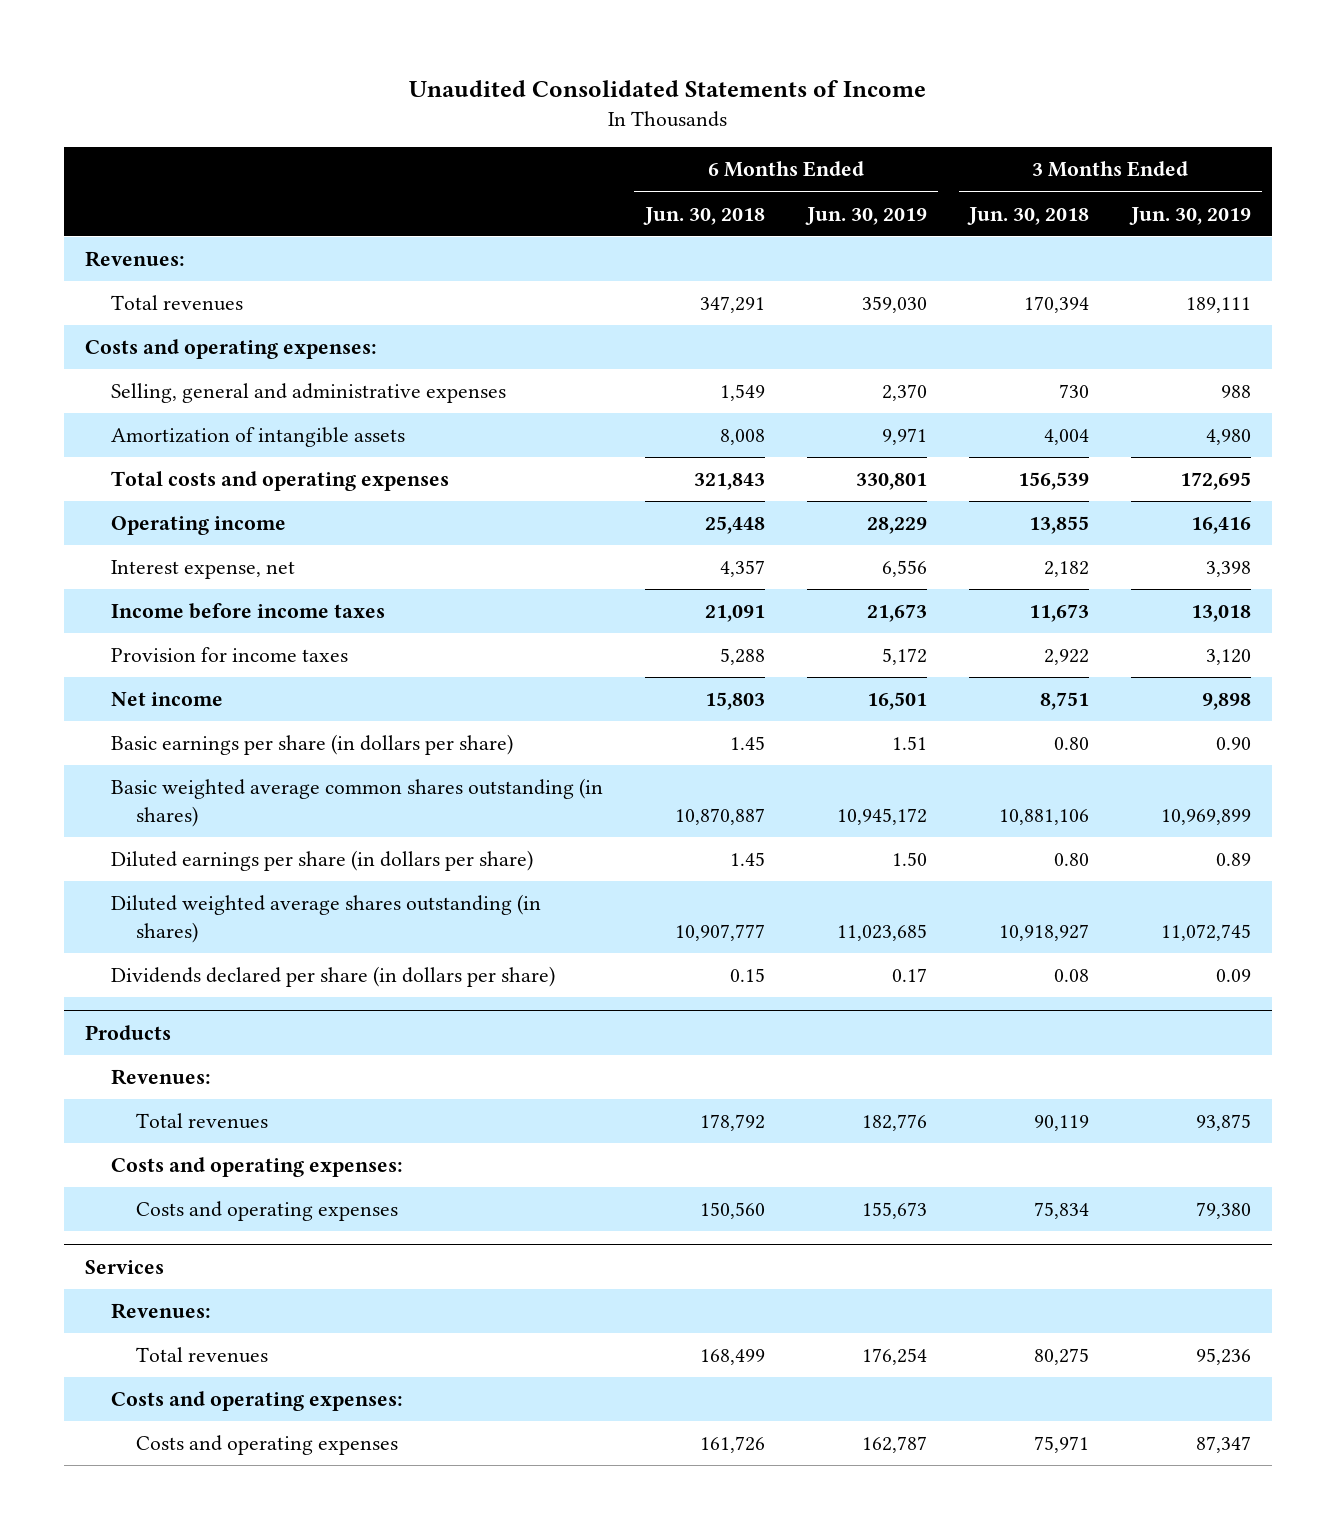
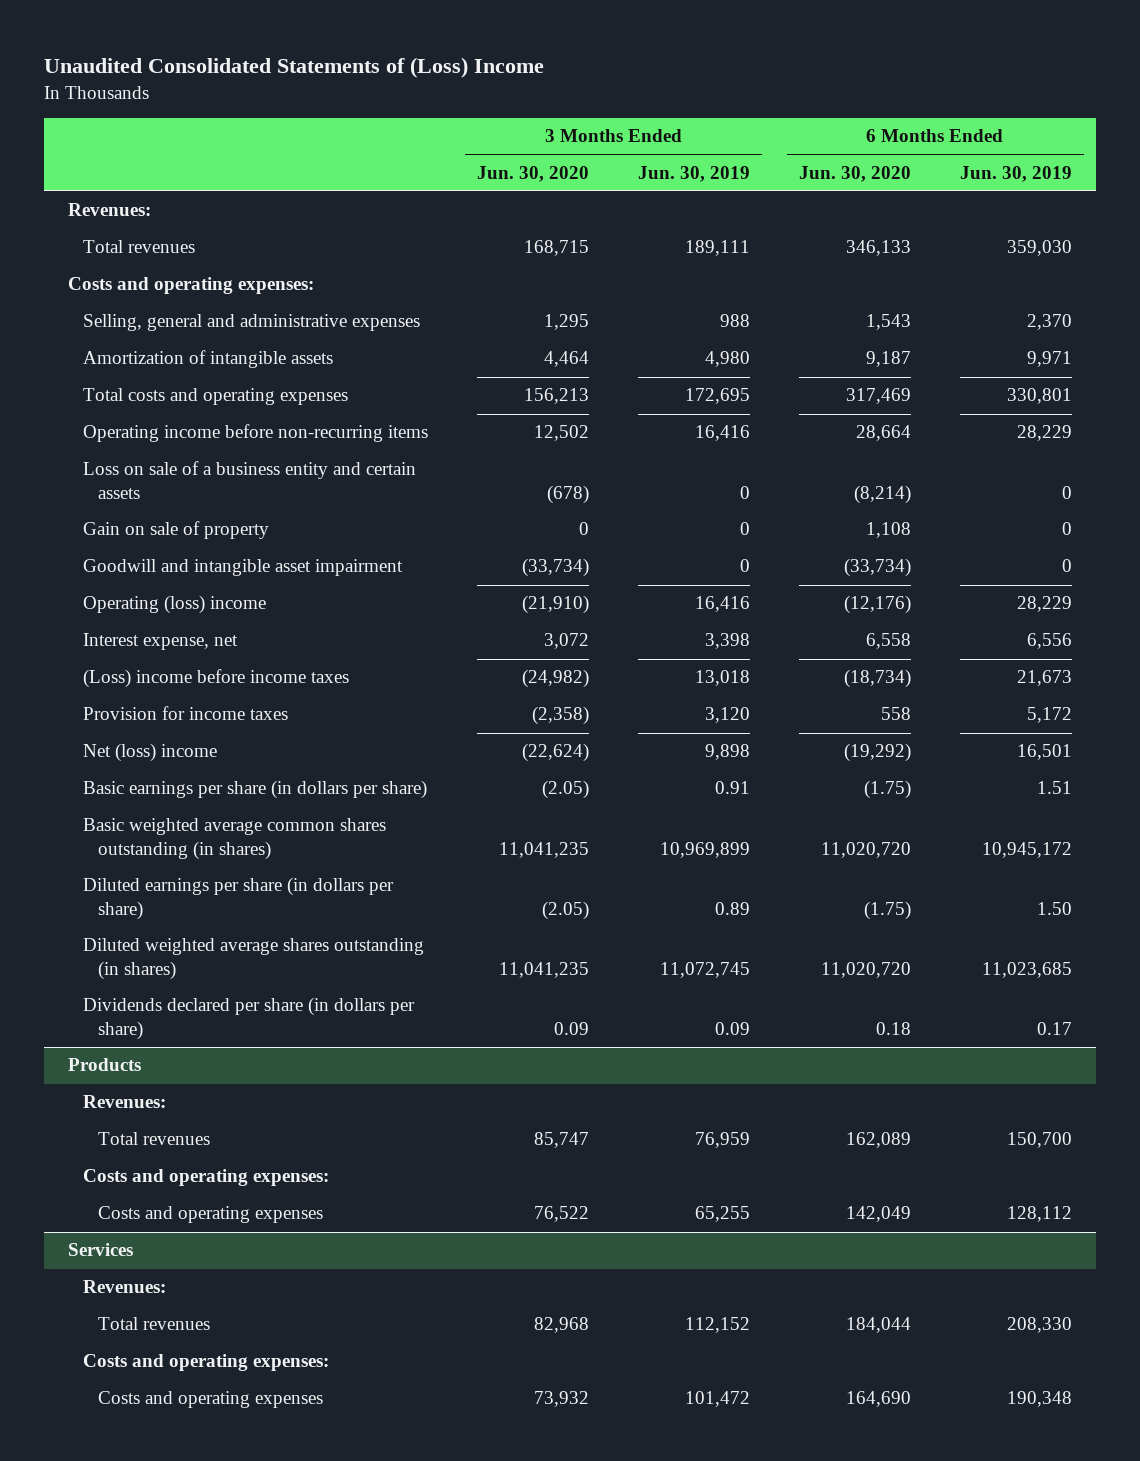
- Unaudited Consolidated Statements of Income
+ Unaudited Consolidated Statements of (Loss) Income
- | 6 Months Ended Jun. 30, 2018 | 6 Months Ended Jun. 30, 2019 | 3 Months Ended Jun. 30, 2018 | 3 Months Ended Jun. 30, 2019
+ | 3 Months Ended Jun. 30, 2020 | 3 Months Ended Jun. 30, 2019 | 6 Months Ended Jun. 30, 2020 | 6 Months Ended Jun. 30, 2019
- Operating income | 25,448 | 28,229 | 13,855 | 16,416
+ Operating income before non-recurring items | 12,502 | 16,416 | 28,664 | 28,229
+ Loss on sale of a business entity and certain assets | (678) | 0 | (8,214) | 0
+ Gain on sale of property | 0 | 0 | 1,108 | 0
+ Goodwill and intangible asset impairment | (33,734) | 0 | (33,734) | 0
+ Operating (loss) income | (21,910) | 16,416 | (12,176) | 28,229
- Income before income taxes | 21,091 | 21,673 | 11,673 | 13,018
+ (Loss) income before income taxes | (24,982) | 13,018 | (18,734) | 21,673
- Net income | 15,803 | 16,501 | 8,751 | 9,898
- Basic earnings per share (in dollars per share) | 1.45 | 1.51 | 0.80 | 0.90
+ Net (loss) income | (22,624) | 9,898 | (19,292) | 16,501
+ Basic earnings per share (in dollars per share) | (2.05) | 0.91 | (1.75) | 1.51
@ Products
- Total revenues | 178,792 | 182,776 | 90,119 | 93,875
+ Total revenues | 85,747 | 76,959 | 162,089 | 150,700
- Costs and operating expenses | 150,560 | 155,673 | 75,834 | 79,380
+ Costs and operating expenses | 76,522 | 65,255 | 142,049 | 128,112
@ Services
- Total revenues | 168,499 | 176,254 | 80,275 | 95,236
+ Total revenues | 82,968 | 112,152 | 184,044 | 208,330
- Costs and operating expenses | 161,726 | 162,787 | 75,971 | 87,347
+ Costs and operating expenses | 73,932 | 101,472 | 164,690 | 190,348

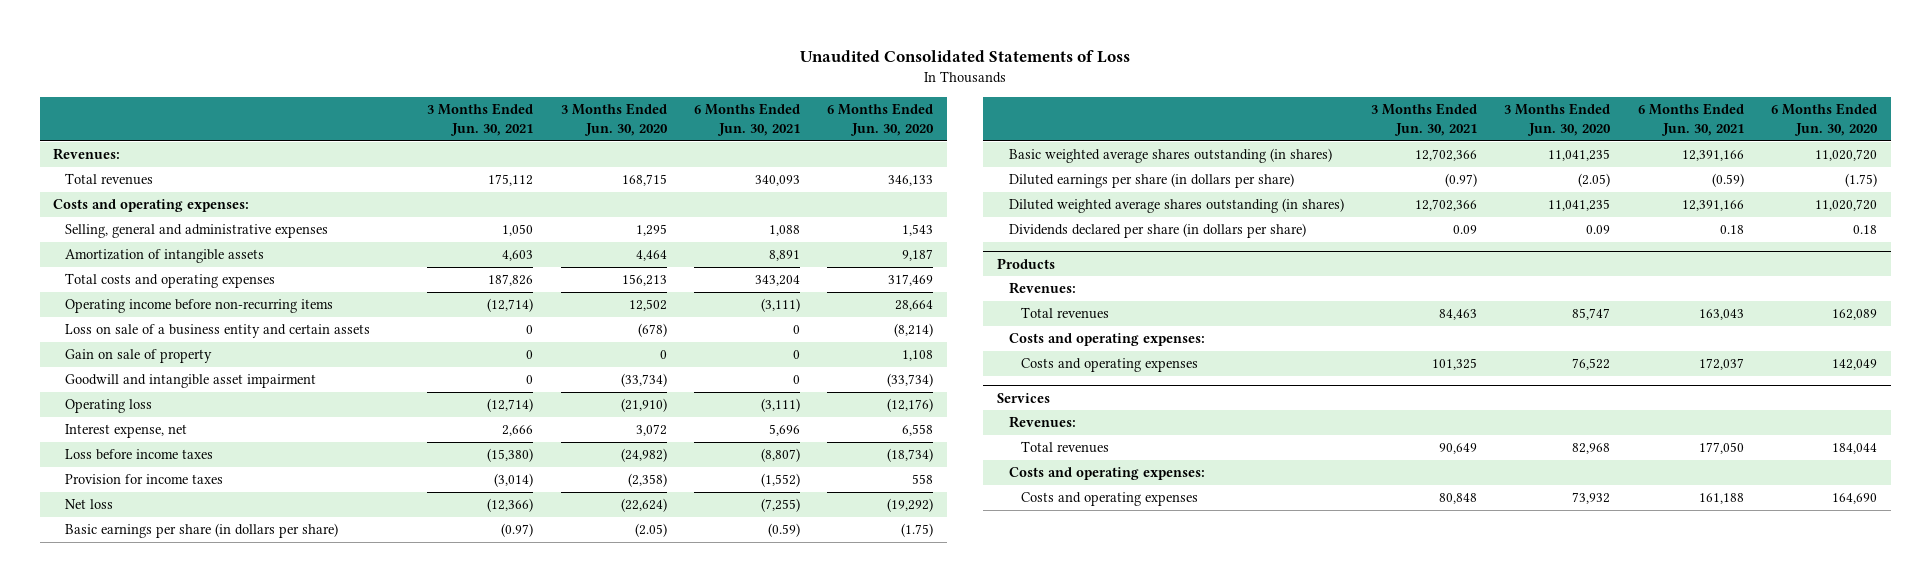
- Unaudited Consolidated Statements of (Loss) Income
+ Unaudited Consolidated Statements of Loss
- | 3 Months Ended Jun. 30, 2020 | 3 Months Ended Jun. 30, 2019 | 6 Months Ended Jun. 30, 2020 | 6 Months Ended Jun. 30, 2019
+ | 3 Months Ended Jun. 30, 2021 | 3 Months Ended Jun. 30, 2020 | 6 Months Ended Jun. 30, 2021 | 6 Months Ended Jun. 30, 2020
- Operating (loss) income | (21,910) | 16,416 | (12,176) | 28,229
+ Operating loss | (12,714) | (21,910) | (3,111) | (12,176)
- (Loss) income before income taxes | (24,982) | 13,018 | (18,734) | 21,673
+ Loss before income taxes | (15,380) | (24,982) | (8,807) | (18,734)
- Net (loss) income | (22,624) | 9,898 | (19,292) | 16,501
+ Net loss | (12,366) | (22,624) | (7,255) | (19,292)
- Basic weighted average common shares outstanding (in shares) | 11,041,235 | 10,969,899 | 11,020,720 | 10,945,172
+ Basic weighted average shares outstanding (in shares) | 12,702,366 | 11,041,235 | 12,391,166 | 11,020,720

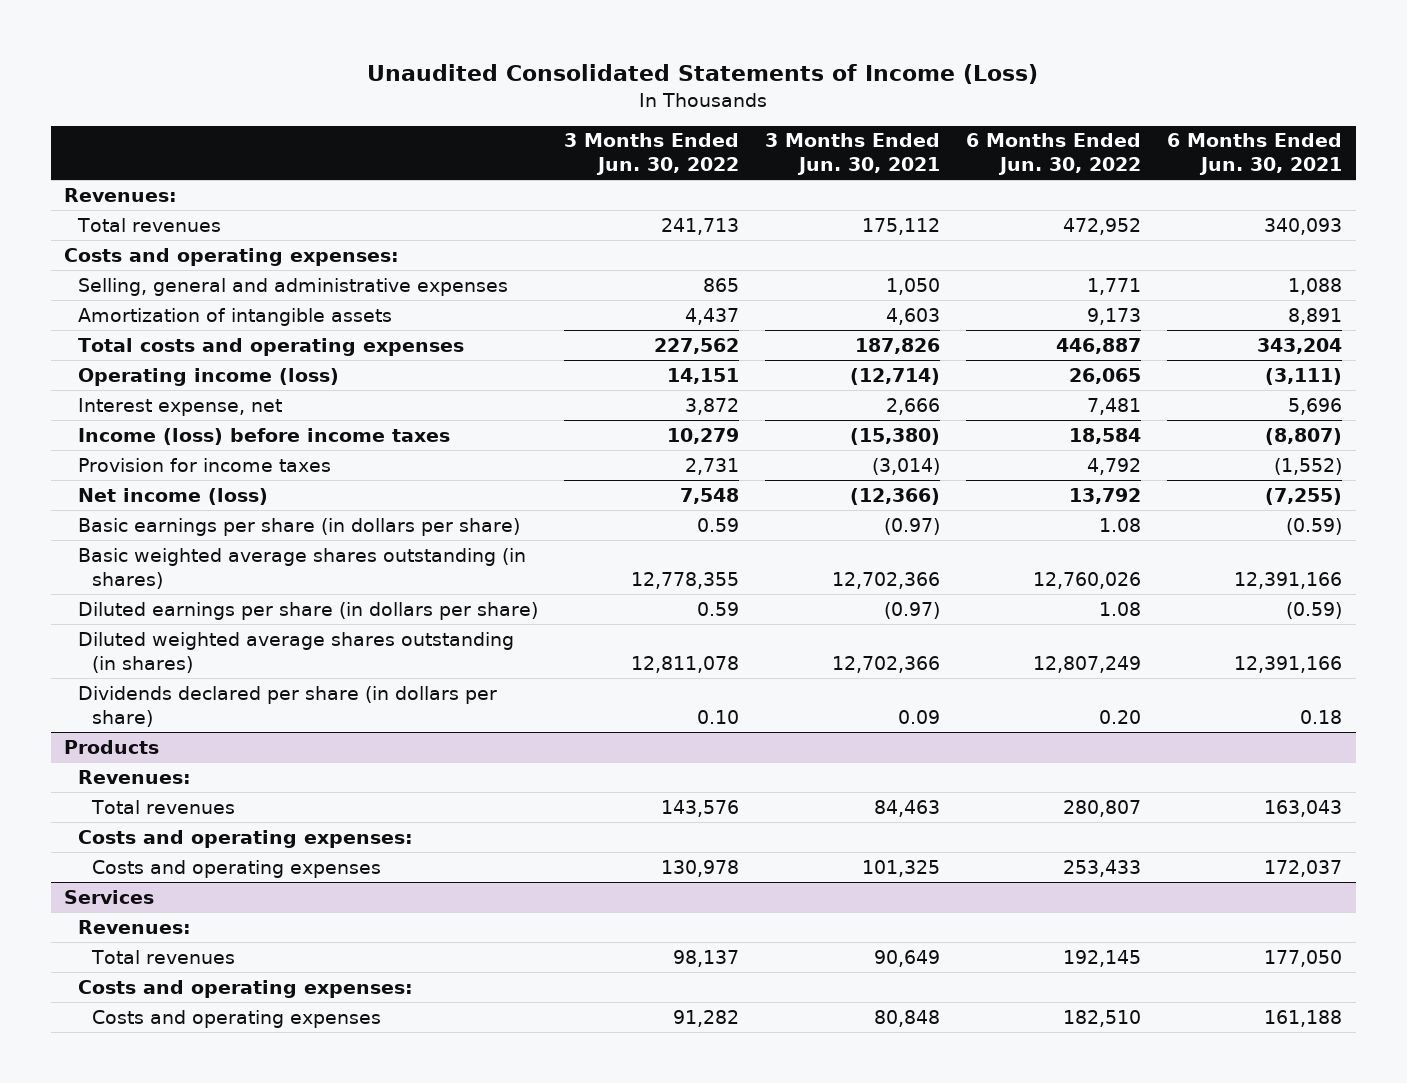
- Unaudited Consolidated Statements of Loss
+ Unaudited Consolidated Statements of Income (Loss)
- | 3 Months Ended Jun. 30, 2021 | 3 Months Ended Jun. 30, 2020 | 6 Months Ended Jun. 30, 2021 | 6 Months Ended Jun. 30, 2020
+ | 3 Months Ended Jun. 30, 2022 | 3 Months Ended Jun. 30, 2021 | 6 Months Ended Jun. 30, 2022 | 6 Months Ended Jun. 30, 2021
- Operating income before non-recurring items | (12,714) | 12,502 | (3,111) | 28,664
- Loss on sale of a business entity and certain assets | 0 | (678) | 0 | (8,214)
- Gain on sale of property | 0 | 0 | 0 | 1,108
- Goodwill and intangible asset impairment | 0 | (33,734) | 0 | (33,734)
- Operating loss | (12,714) | (21,910) | (3,111) | (12,176)
+ Operating income (loss) | 14,151 | (12,714) | 26,065 | (3,111)
- Loss before income taxes | (15,380) | (24,982) | (8,807) | (18,734)
+ Income (loss) before income taxes | 10,279 | (15,380) | 18,584 | (8,807)
- Net loss | (12,366) | (22,624) | (7,255) | (19,292)
+ Net income (loss) | 7,548 | (12,366) | 13,792 | (7,255)

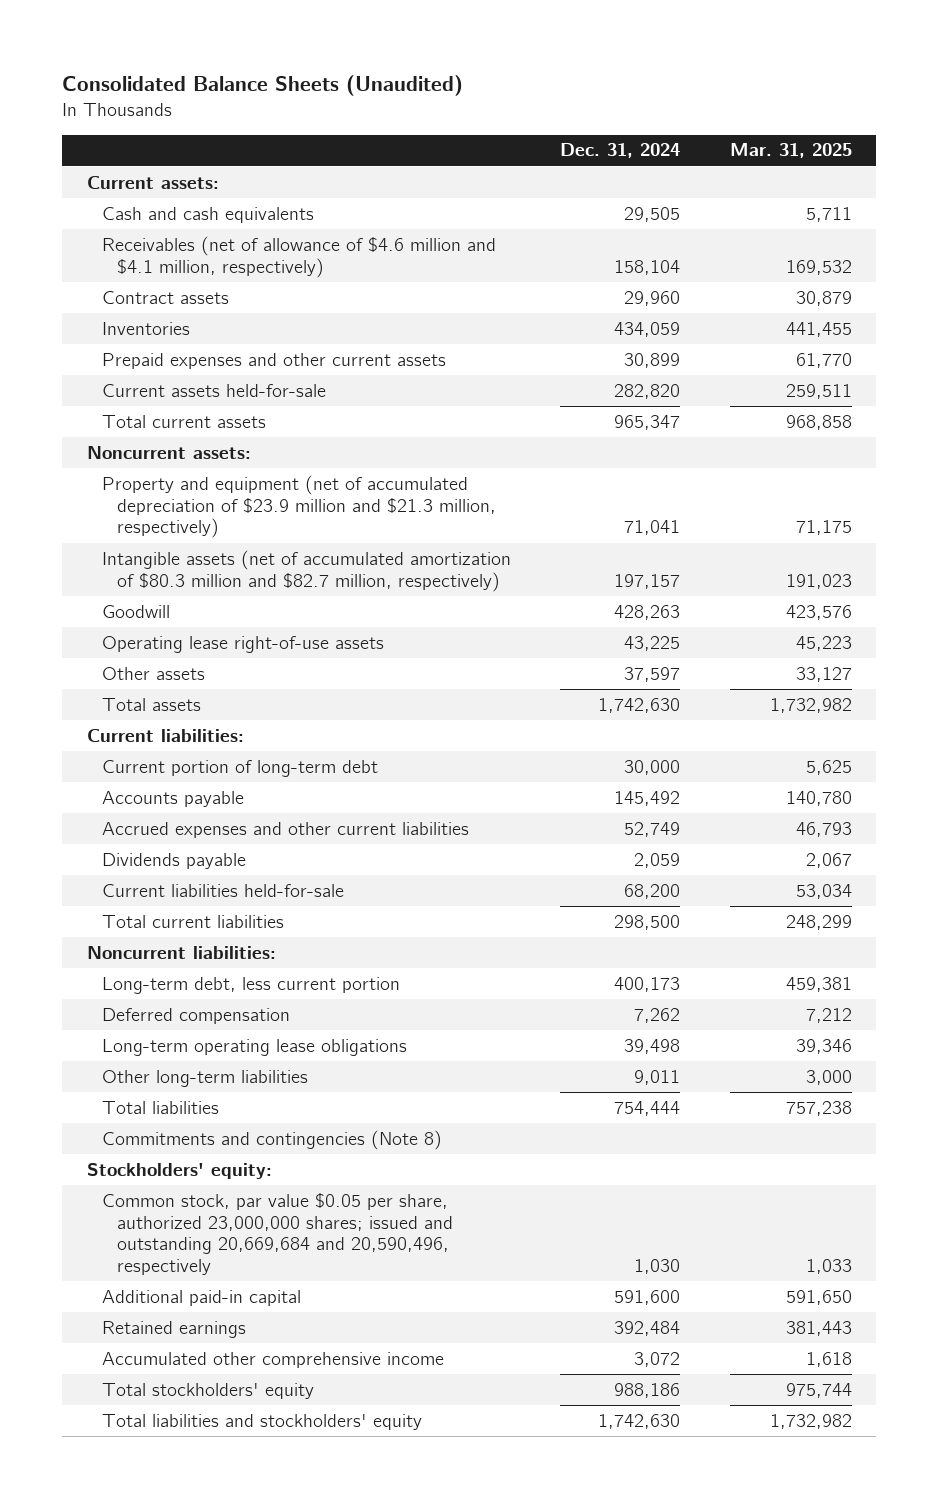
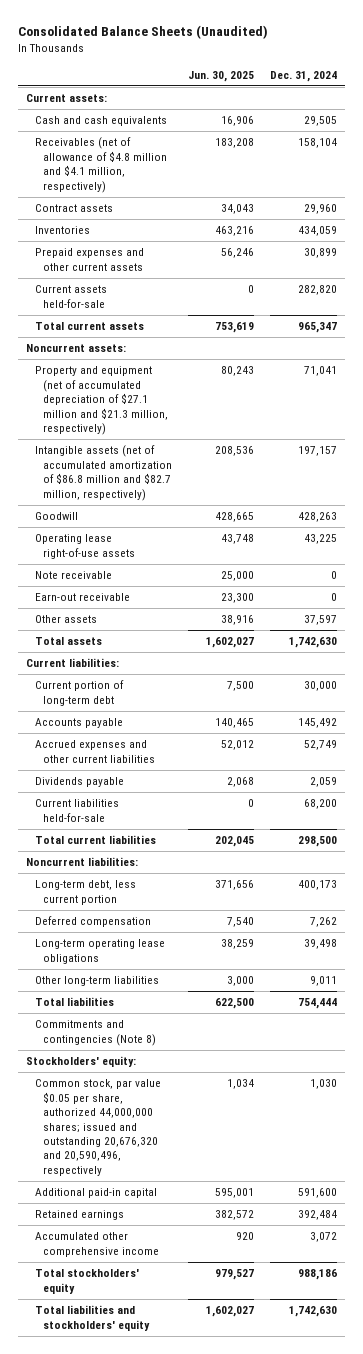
- | Dec. 31, 2024 | Mar. 31, 2025
+ | Jun. 30, 2025 | Dec. 31, 2024
- Receivables (net of allowance of $4.6 million and $4.1 million, respectively) | 158,104 | 169,532
+ Receivables (net of allowance of $4.8 million and $4.1 million, respectively) | 183,208 | 158,104
- Property and equipment (net of accumulated depreciation of $23.9 million and $21.3 million, respectively) | 71,041 | 71,175
- Intangible assets (net of accumulated amortization of $80.3 million and $82.7 million, respectively) | 197,157 | 191,023
+ Property and equipment (net of accumulated depreciation of $27.1 million and $21.3 million, respectively) | 80,243 | 71,041
+ Intangible assets (net of accumulated amortization of $86.8 million and $82.7 million, respectively) | 208,536 | 197,157
+ Note receivable | 25,000 | 0
+ Earn-out receivable | 23,300 | 0
- Common stock, par value $0.05 per share, authorized 23,000,000 shares; issued and outstanding 20,669,684 and 20,590,496, respectively | 1,030 | 1,033
+ Common stock, par value $0.05 per share, authorized 44,000,000 shares; issued and outstanding 20,676,320 and 20,590,496, respectively | 1,034 | 1,030

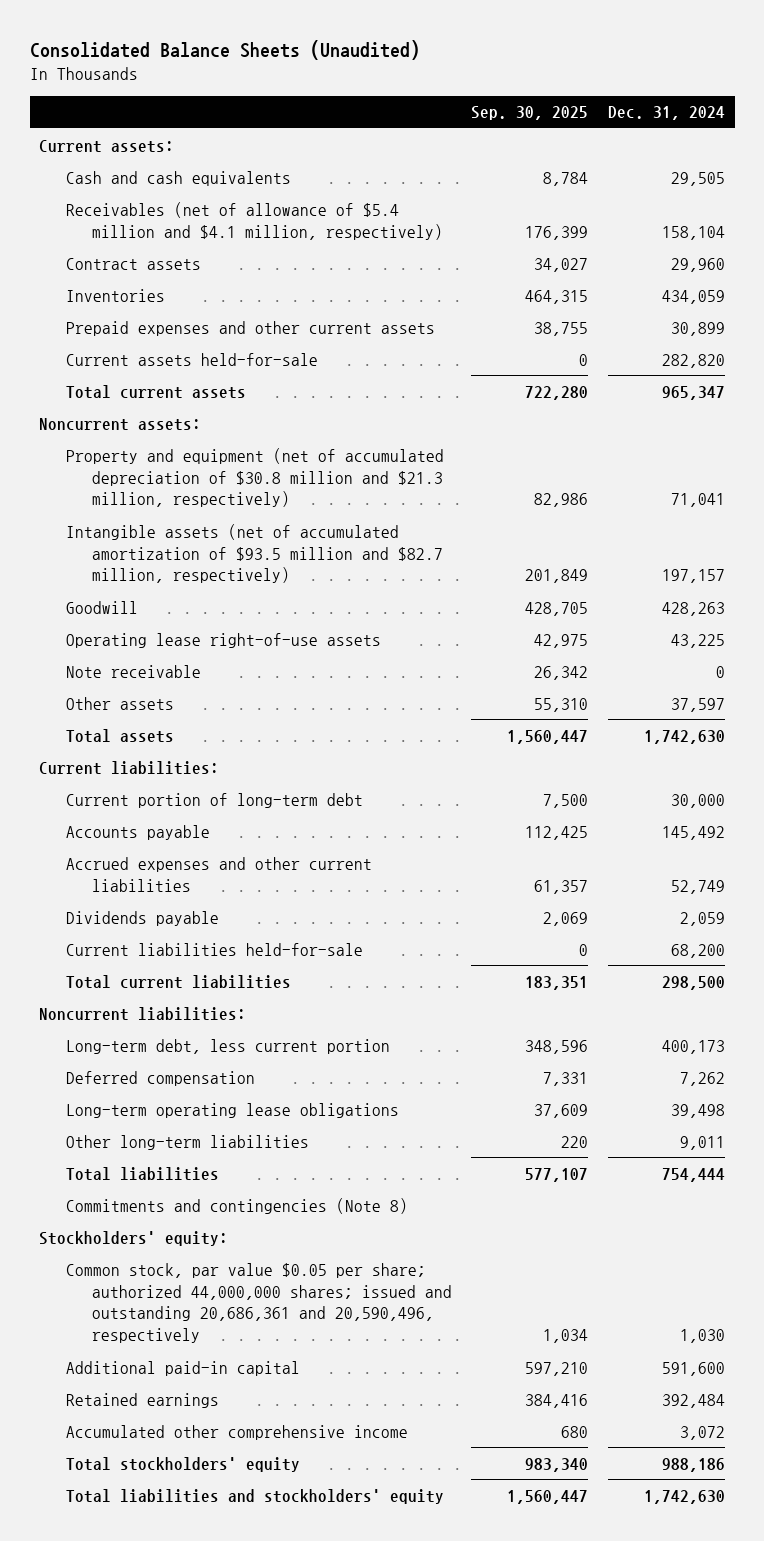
- | Jun. 30, 2025 | Dec. 31, 2024
+ | Sep. 30, 2025 | Dec. 31, 2024
- Receivables (net of allowance of $4.8 million and $4.1 million, respectively) | 183,208 | 158,104
+ Receivables (net of allowance of $5.4 million and $4.1 million, respectively) | 176,399 | 158,104
- Property and equipment (net of accumulated depreciation of $27.1 million and $21.3 million, respectively) | 80,243 | 71,041
- Intangible assets (net of accumulated amortization of $86.8 million and $82.7 million, respectively) | 208,536 | 197,157
+ Property and equipment (net of accumulated depreciation of $30.8 million and $21.3 million, respectively) | 82,986 | 71,041
+ Intangible assets (net of accumulated amortization of $93.5 million and $82.7 million, respectively) | 201,849 | 197,157
- Earn-out receivable | 23,300 | 0
- Common stock, par value $0.05 per share, authorized 44,000,000 shares; issued and outstanding 20,676,320 and 20,590,496, respectively | 1,034 | 1,030
+ Common stock, par value $0.05 per share; authorized 44,000,000 shares; issued and outstanding 20,686,361 and 20,590,496, respectively | 1,034 | 1,030

